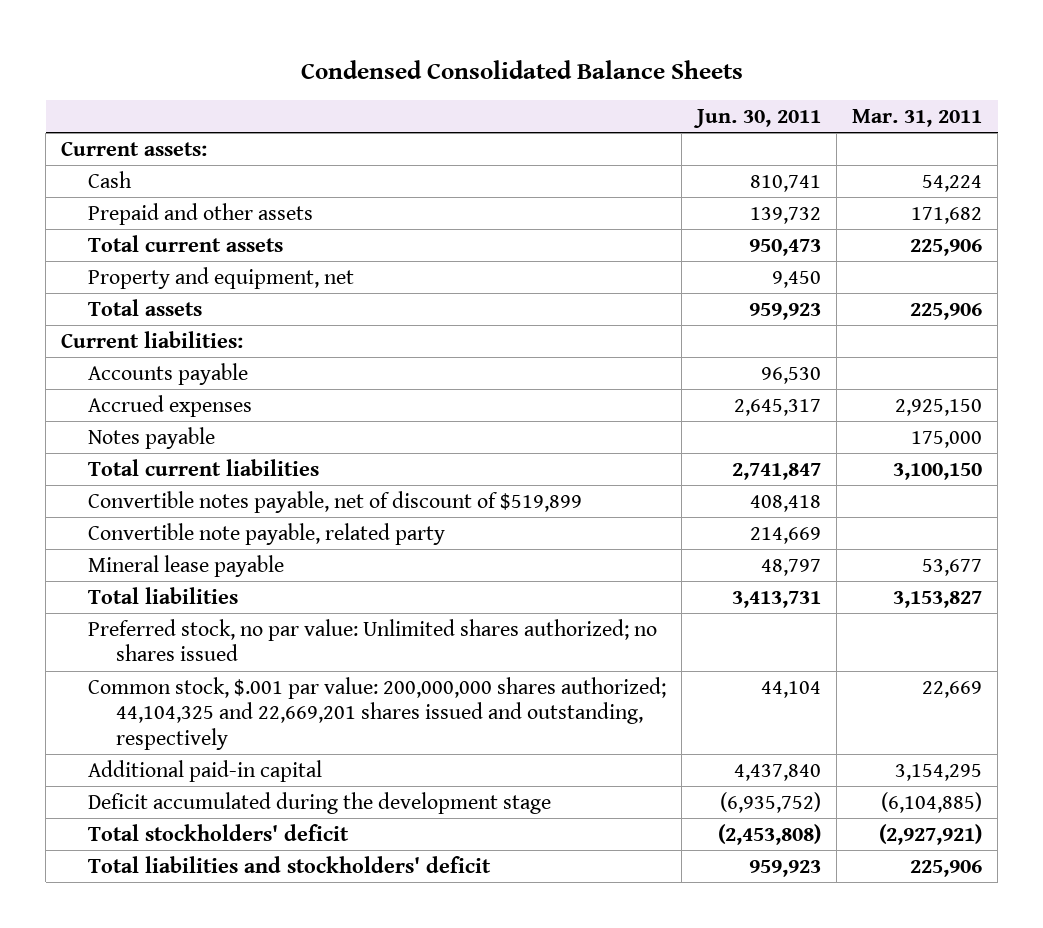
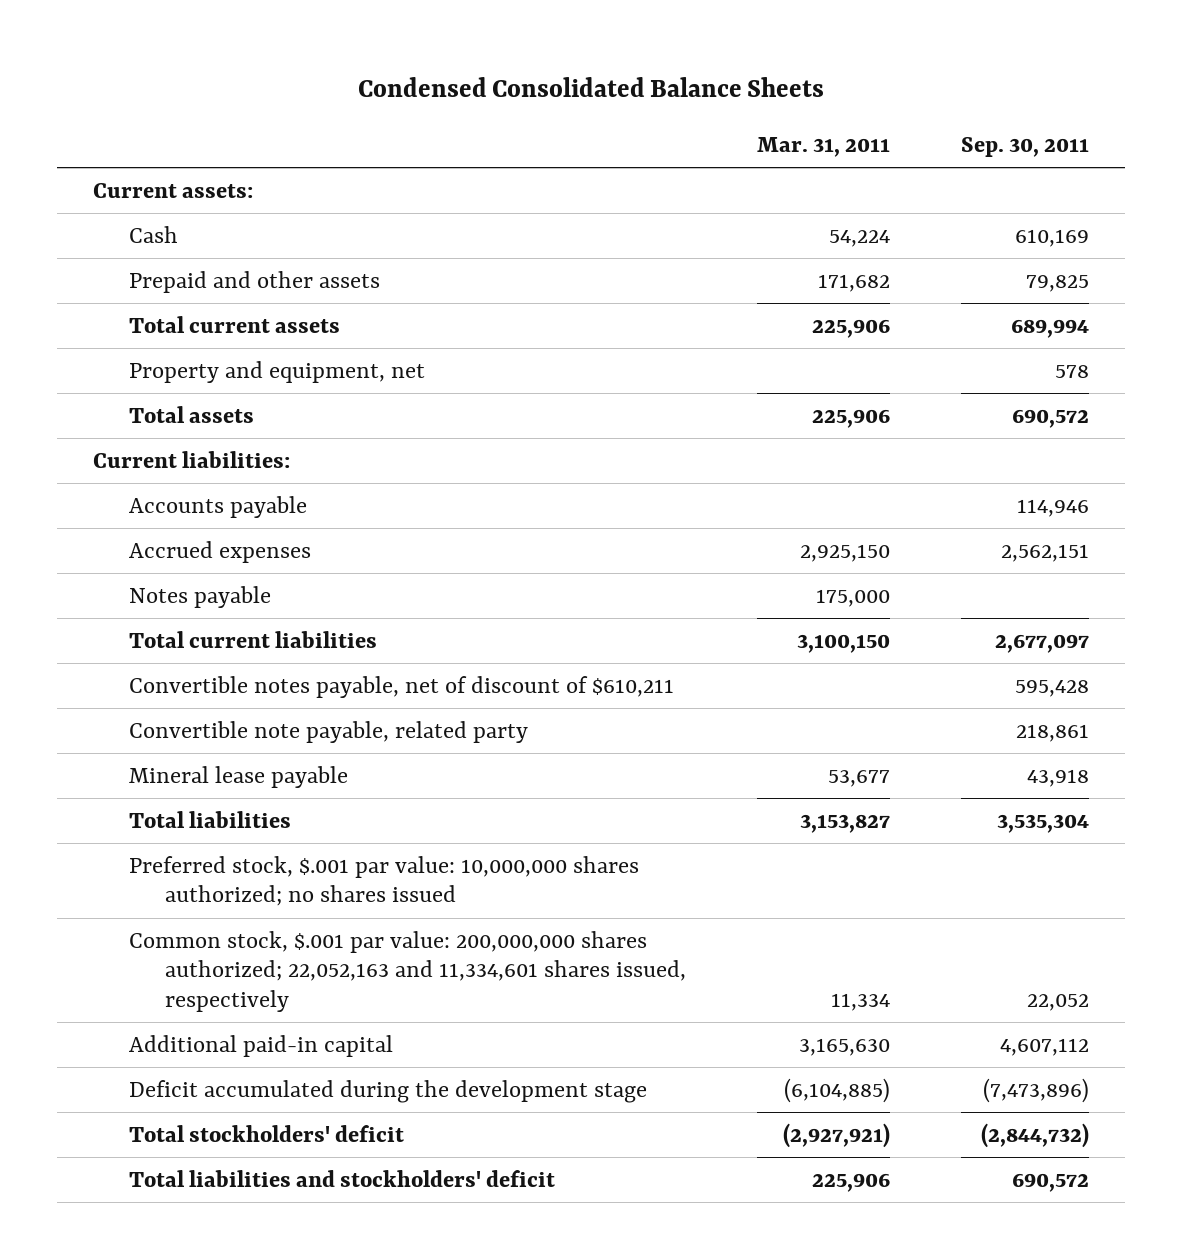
- | Jun. 30, 2011 | Mar. 31, 2011
+ | Mar. 31, 2011 | Sep. 30, 2011
- Convertible notes payable, net of discount of $519,899 | 408,418 |
+ Convertible notes payable, net of discount of $610,211 | | 595,428
- Preferred stock, no par value: Unlimited shares authorized; no shares issued
- Common stock, $.001 par value: 200,000,000 shares authorized; 44,104,325 and 22,669,201 shares issued and outstanding, respectively | 44,104 | 22,669
- Additional paid-in capital | 4,437,840 | 3,154,295
+ Preferred stock, $.001 par value: 10,000,000 shares authorized; no shares issued
+ Common stock, $.001 par value: 200,000,000 shares authorized; 22,052,163 and 11,334,601 shares issued, respectively | 11,334 | 22,052
+ Additional paid-in capital | 3,165,630 | 4,607,112

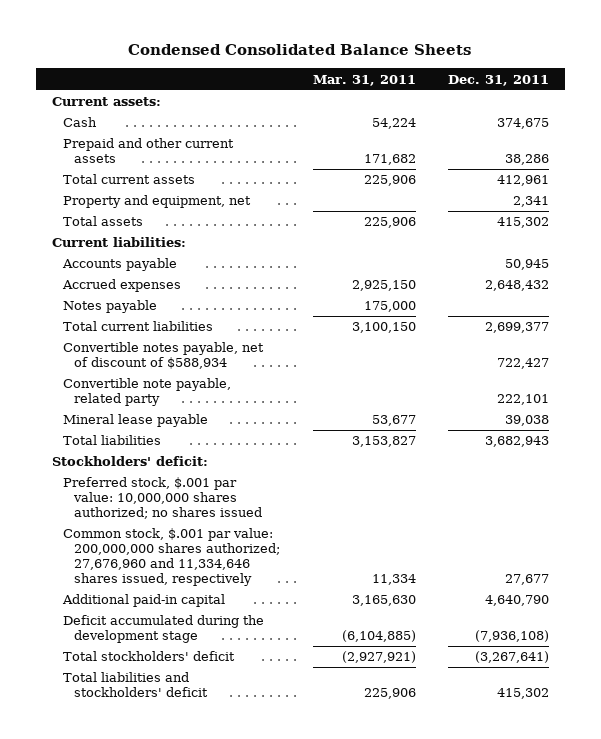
- | Mar. 31, 2011 | Sep. 30, 2011
+ | Mar. 31, 2011 | Dec. 31, 2011
- Prepaid and other assets | 171,682 | 79,825
+ Prepaid and other current assets | 171,682 | 38,286
- Convertible notes payable, net of discount of $610,211 | | 595,428
+ Convertible notes payable, net of discount of $588,934 | | 722,427
+ Stockholders' deficit:
- Common stock, $.001 par value: 200,000,000 shares authorized; 22,052,163 and 11,334,601 shares issued, respectively | 11,334 | 22,052
+ Common stock, $.001 par value: 200,000,000 shares authorized; 27,676,960 and 11,334,646 shares issued, respectively | 11,334 | 27,677

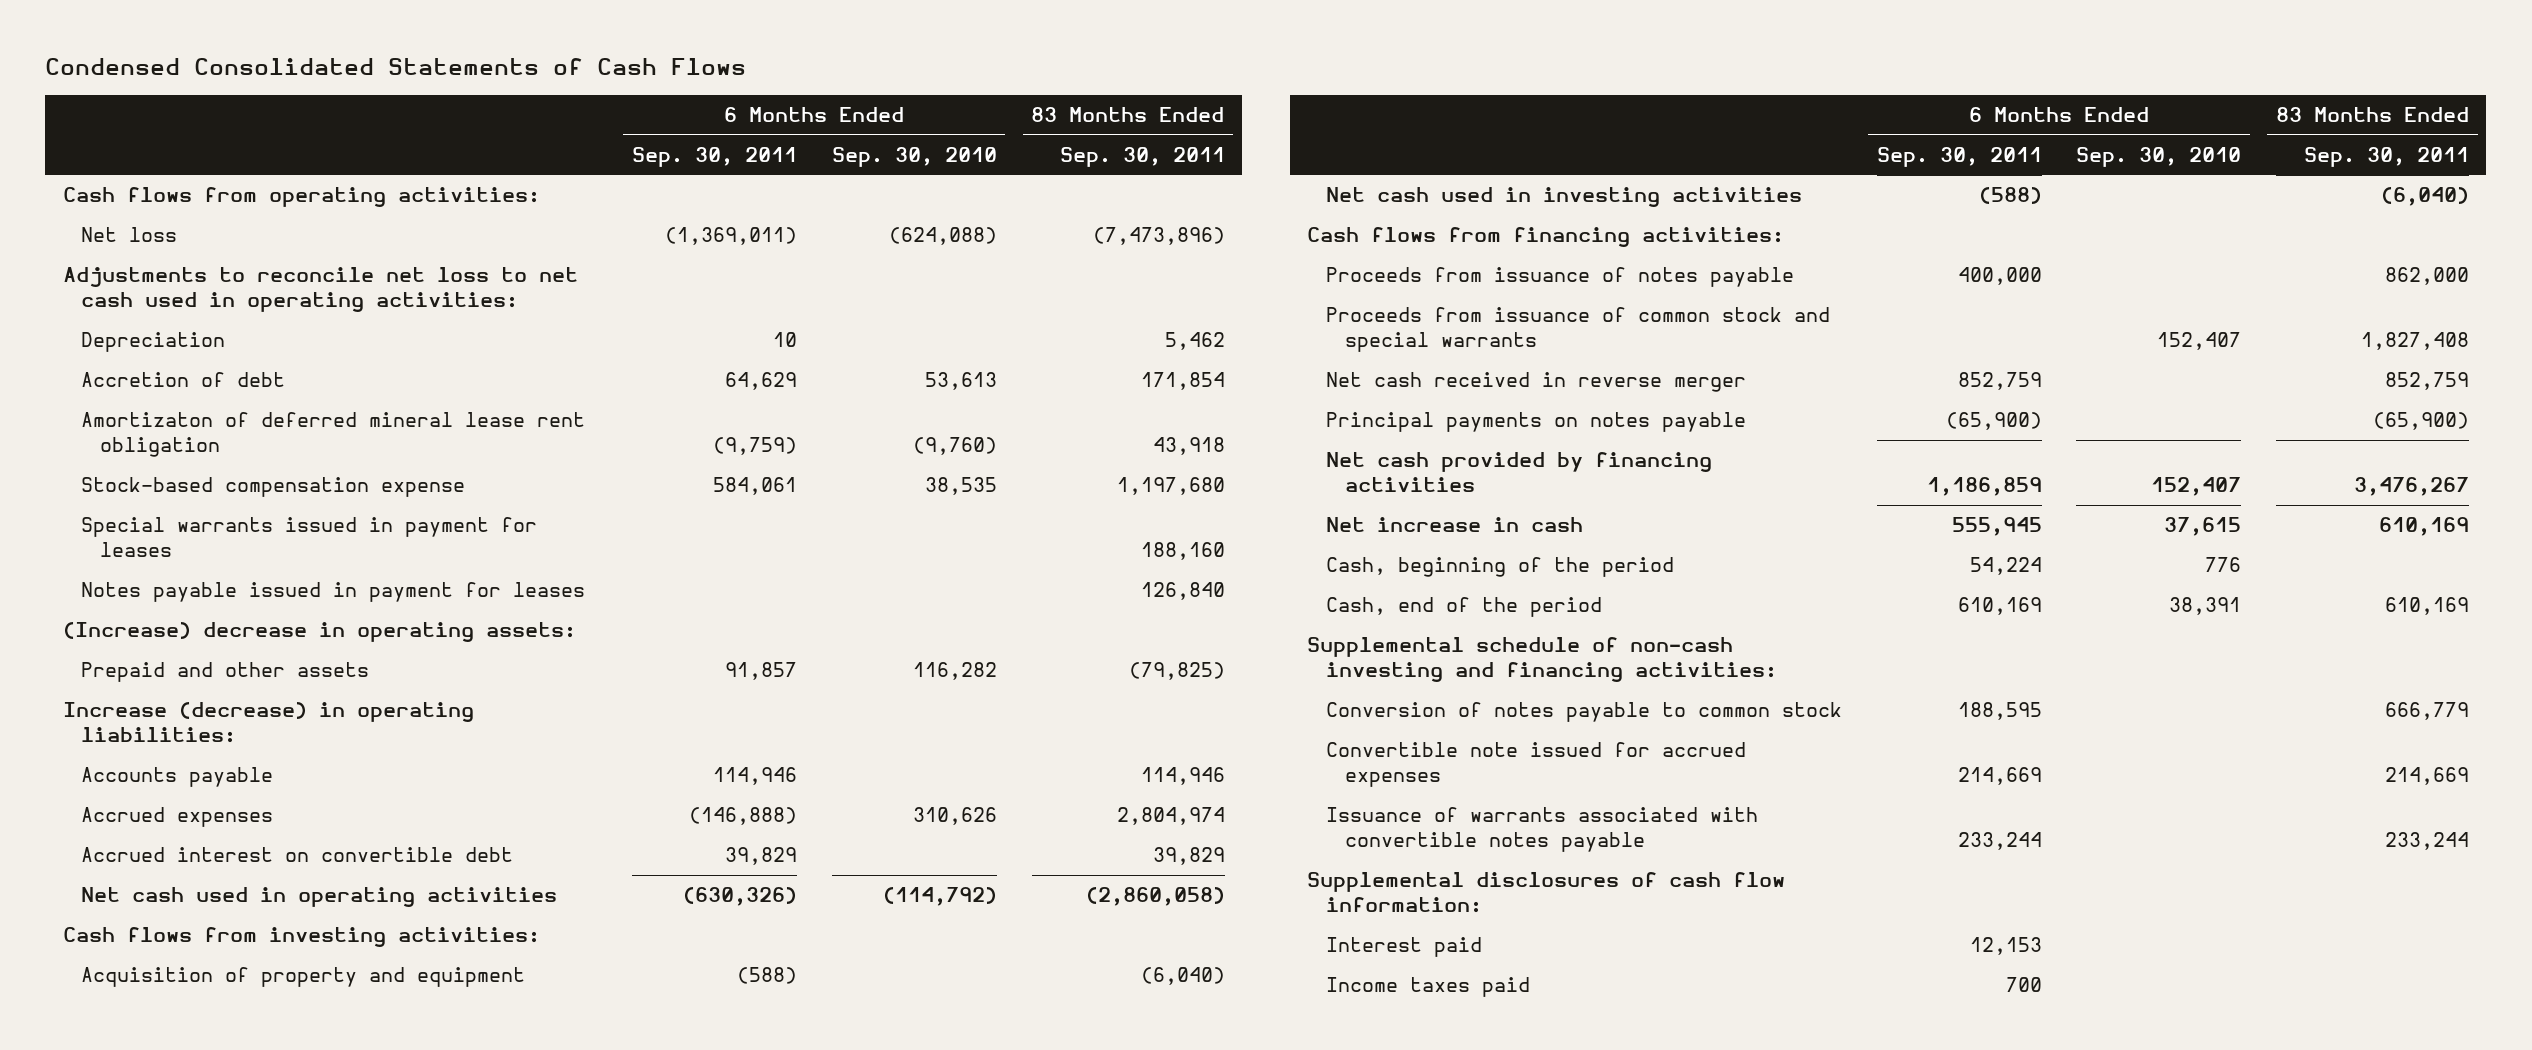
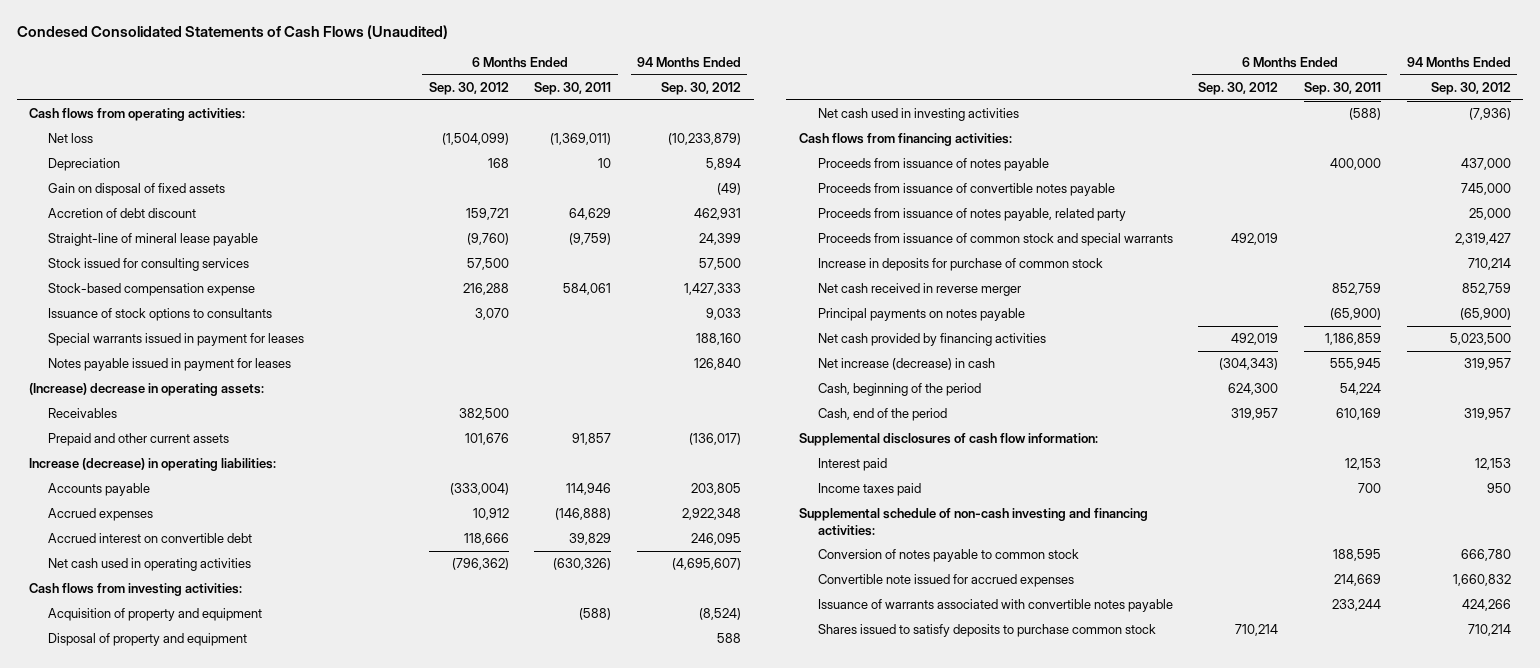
- Condensed Consolidated Statements of Cash Flows
+ Condesed Consolidated Statements of Cash Flows (Unaudited)
- | 6 Months Ended Sep. 30, 2011 | 6 Months Ended Sep. 30, 2010 | 83 Months Ended Sep. 30, 2011
+ | 6 Months Ended Sep. 30, 2012 | 6 Months Ended Sep. 30, 2011 | 94 Months Ended Sep. 30, 2012
- Adjustments to reconcile net loss to net cash used in operating activities:
- Accretion of debt | 64,629 | 53,613 | 171,854
- Amortizaton of deferred mineral lease rent obligation | (9,759) | (9,760) | 43,918
+ Gain on disposal of fixed assets | | | (49)
+ Accretion of debt discount | 159,721 | 64,629 | 462,931
+ Straight-line of mineral lease payable | (9,760) | (9,759) | 24,399
+ Stock issued for consulting services | 57,500 | | 57,500
+ Issuance of stock options to consultants | 3,070 | | 9,033
- Prepaid and other assets | 91,857 | 116,282 | (79,825)
+ Receivables | 382,500 | |
+ Prepaid and other current assets | 101,676 | 91,857 | (136,017)
+ Disposal of property and equipment | | | 588
+ Proceeds from issuance of convertible notes payable | | | 745,000
+ Proceeds from issuance of notes payable, related party | | | 25,000
+ Increase in deposits for purchase of common stock | | | 710,214
- Net increase in cash | 555,945 | 37,615 | 610,169
+ Net increase (decrease) in cash | (304,343) | 555,945 | 319,957
moved up: Supplemental disclosures of cash flow information:
moved up: Interest paid | | 12,153 | 12,153
moved up: Income taxes paid | | 700 | 950
+ Shares issued to satisfy deposits to purchase common stock | 710,214 | | 710,214

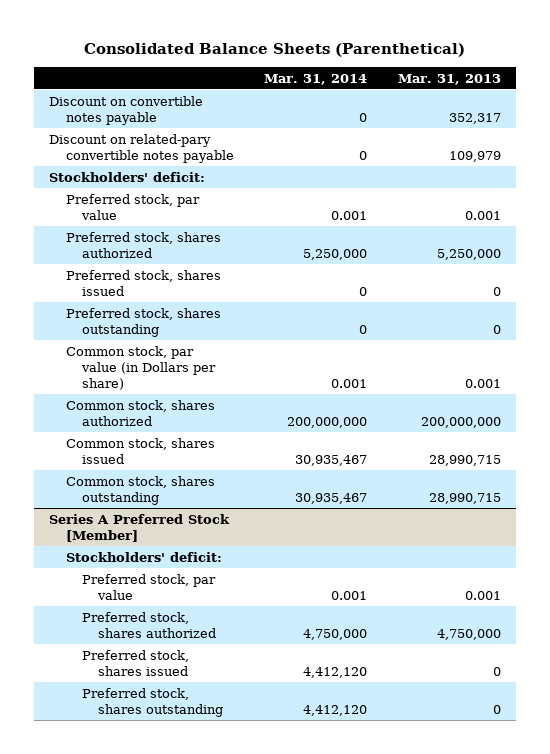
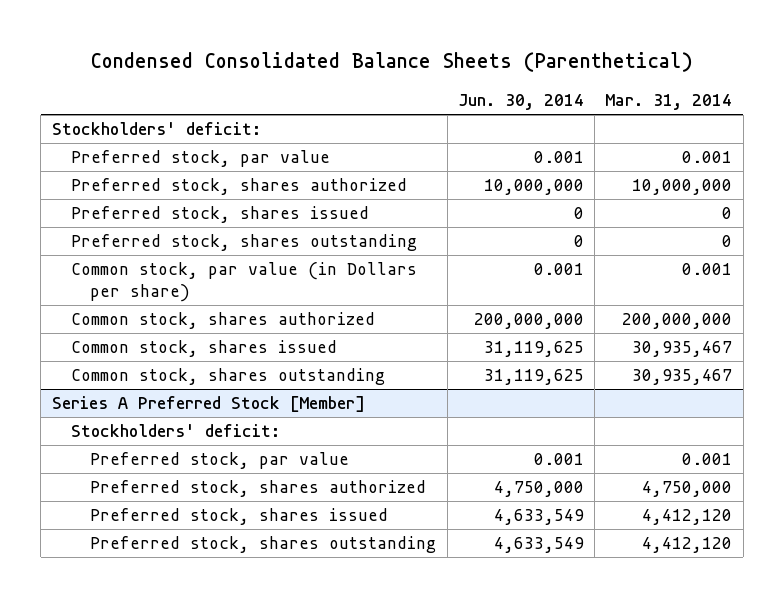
- Consolidated Balance Sheets (Parenthetical)
+ Condensed Consolidated Balance Sheets (Parenthetical)
- | Mar. 31, 2014 | Mar. 31, 2013
+ | Jun. 30, 2014 | Mar. 31, 2014
- Discount on convertible notes payable | 0 | 352,317
- Discount on related-pary convertible notes payable | 0 | 109,979
- Preferred stock, shares authorized | 5,250,000 | 5,250,000
+ Preferred stock, shares authorized | 10,000,000 | 10,000,000

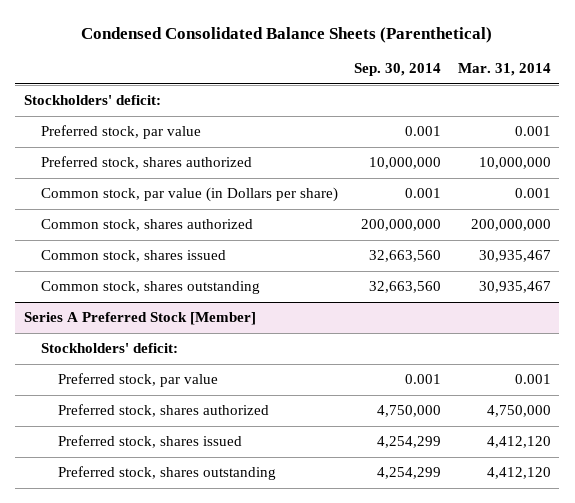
- | Jun. 30, 2014 | Mar. 31, 2014
+ | Sep. 30, 2014 | Mar. 31, 2014
- Preferred stock, shares issued | 0 | 0
- Preferred stock, shares outstanding | 0 | 0

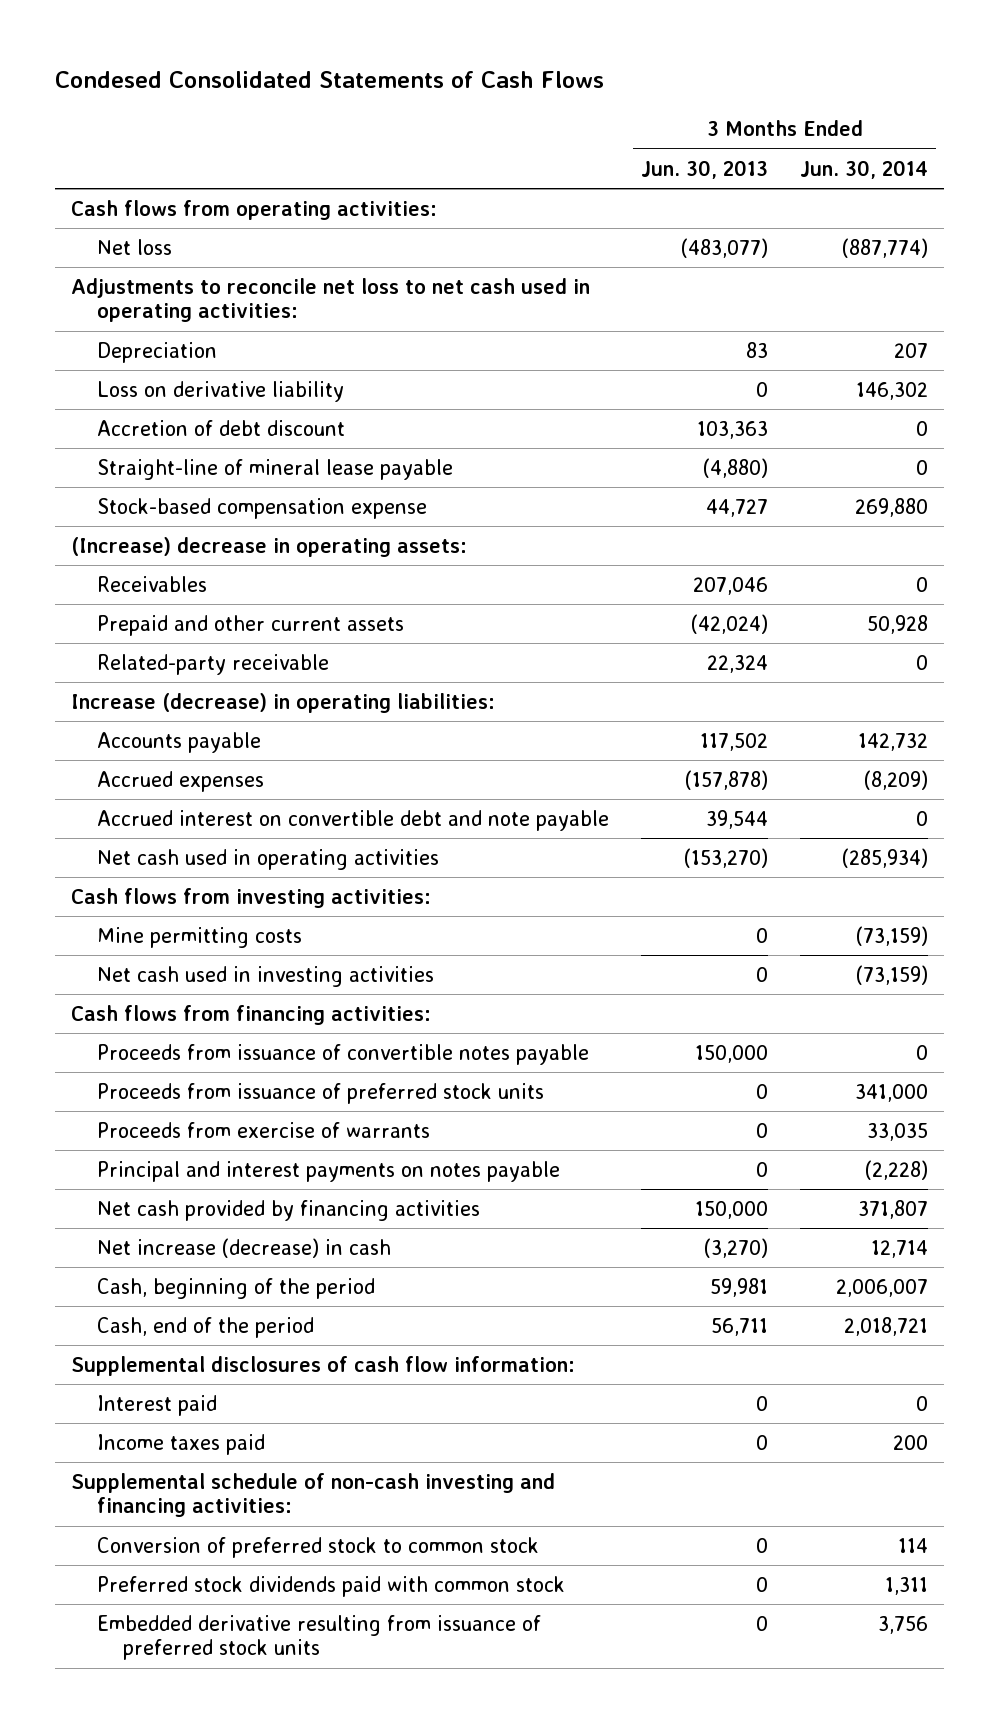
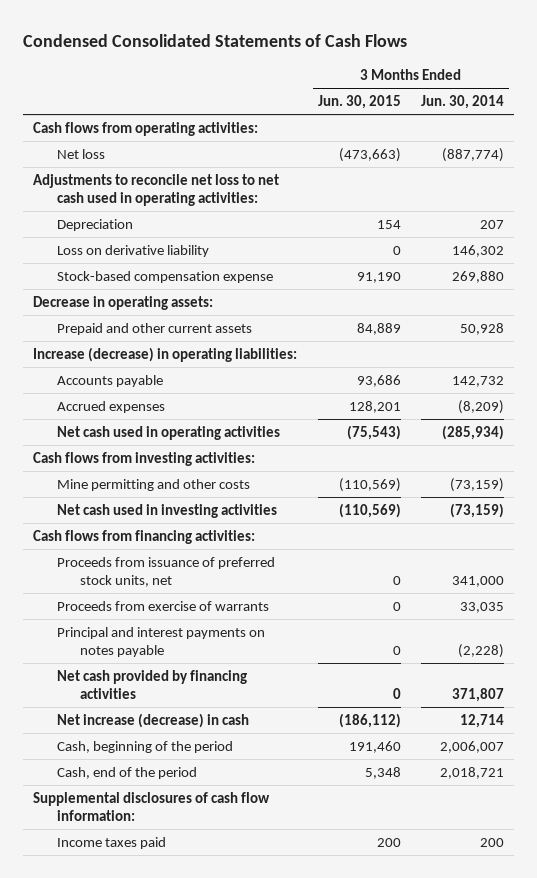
- Condesed Consolidated Statements of Cash Flows
+ Condensed Consolidated Statements of Cash Flows
- | 3 Months Ended Jun. 30, 2013 | 3 Months Ended Jun. 30, 2014
+ | 3 Months Ended Jun. 30, 2015 | 3 Months Ended Jun. 30, 2014
- Accretion of debt discount | 103,363 | 0
- Straight-line of mineral lease payable | (4,880) | 0
- (Increase) decrease in operating assets:
- Receivables | 207,046 | 0
+ Decrease in operating assets:
- Related-party receivable | 22,324 | 0
- Accrued interest on convertible debt and note payable | 39,544 | 0
- Mine permitting costs | 0 | (73,159)
+ Mine permitting and other costs | (110,569) | (73,159)
- Proceeds from issuance of convertible notes payable | 150,000 | 0
- Proceeds from issuance of preferred stock units | 0 | 341,000
+ Proceeds from issuance of preferred stock units, net | 0 | 341,000
- Interest paid | 0 | 0
- Supplemental schedule of non-cash investing and financing activities:
- Conversion of preferred stock to common stock | 0 | 114
- Preferred stock dividends paid with common stock | 0 | 1,311
- Embedded derivative resulting from issuance of preferred stock units | 0 | 3,756

